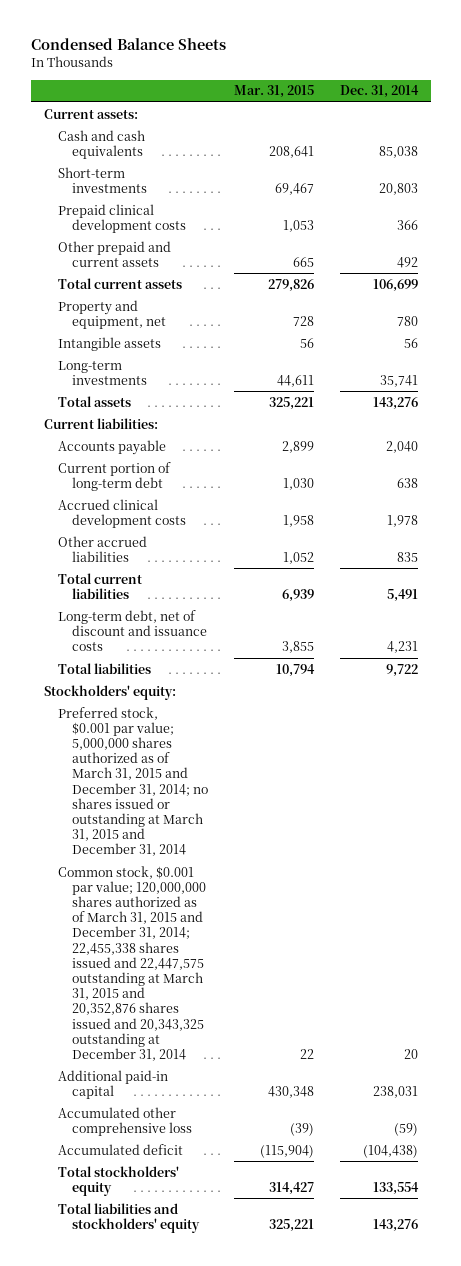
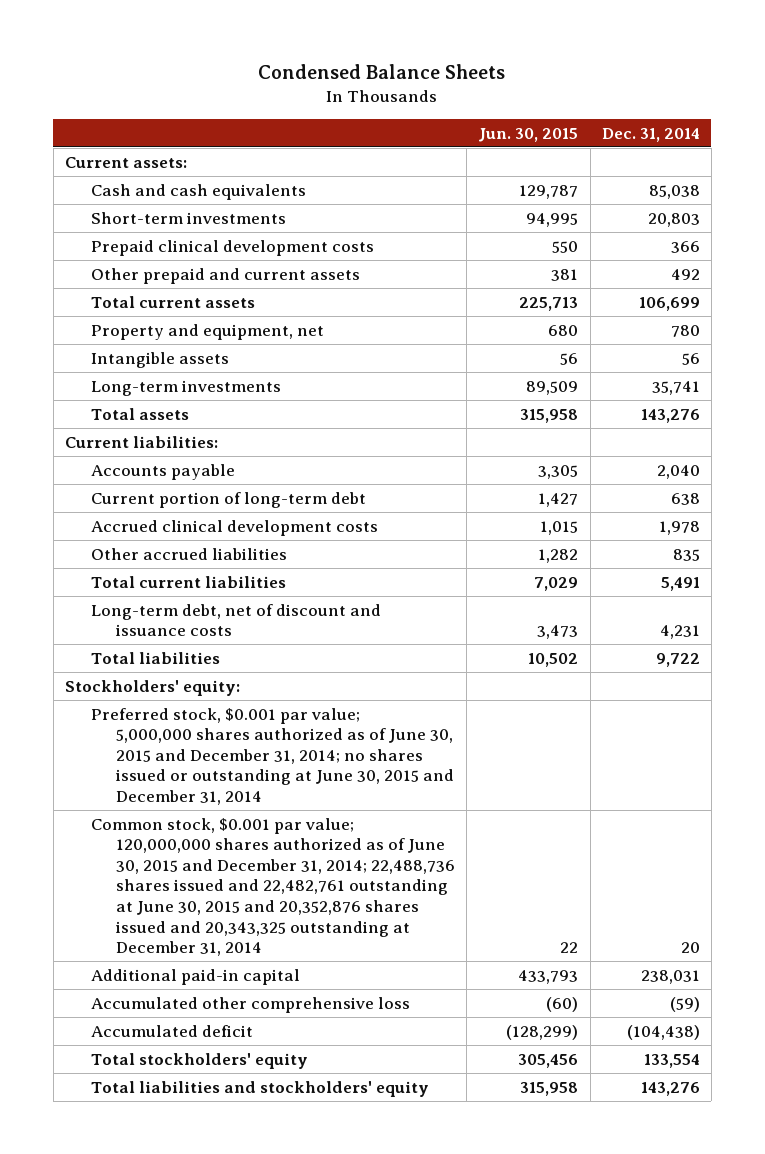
- | Mar. 31, 2015 | Dec. 31, 2014
+ | Jun. 30, 2015 | Dec. 31, 2014
- Preferred stock, $0.001 par value; 5,000,000 shares authorized as of March 31, 2015 and December 31, 2014; no shares issued or outstanding at March 31, 2015 and December 31, 2014
- Common stock, $0.001 par value; 120,000,000 shares authorized as of March 31, 2015 and December 31, 2014; 22,455,338 shares issued and 22,447,575 outstanding at March 31, 2015 and 20,352,876 shares issued and 20,343,325 outstanding at December 31, 2014 | 22 | 20
+ Preferred stock, $0.001 par value; 5,000,000 shares authorized as of June 30, 2015 and December 31, 2014; no shares issued or outstanding at June 30, 2015 and December 31, 2014
+ Common stock, $0.001 par value; 120,000,000 shares authorized as of June 30, 2015 and December 31, 2014; 22,488,736 shares issued and 22,482,761 outstanding at June 30, 2015 and 20,352,876 shares issued and 20,343,325 outstanding at December 31, 2014 | 22 | 20

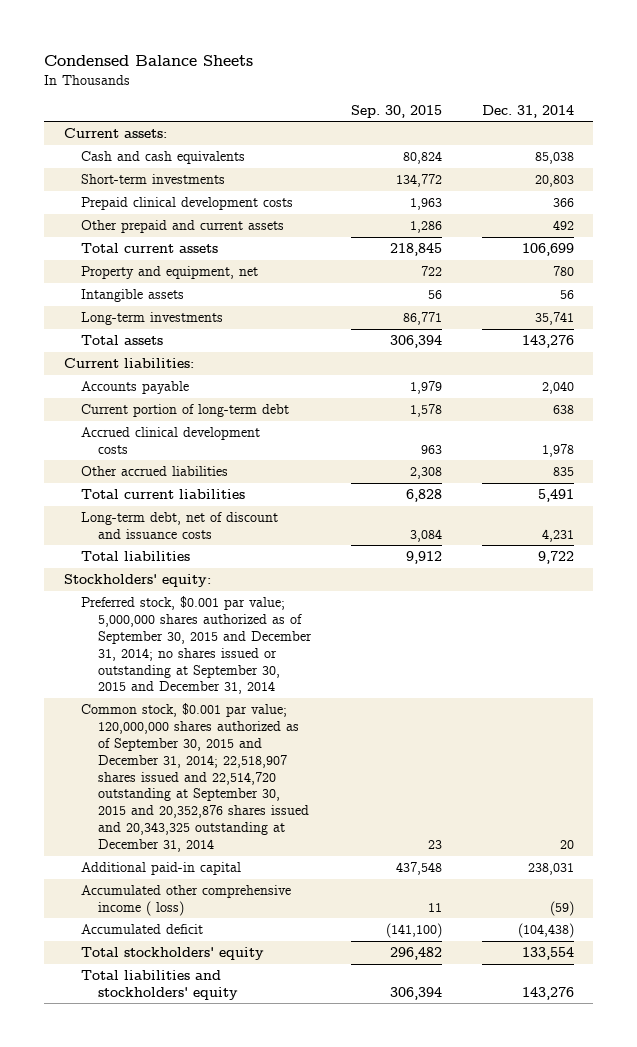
- | Jun. 30, 2015 | Dec. 31, 2014
+ | Sep. 30, 2015 | Dec. 31, 2014
- Preferred stock, $0.001 par value; 5,000,000 shares authorized as of June 30, 2015 and December 31, 2014; no shares issued or outstanding at June 30, 2015 and December 31, 2014
- Common stock, $0.001 par value; 120,000,000 shares authorized as of June 30, 2015 and December 31, 2014; 22,488,736 shares issued and 22,482,761 outstanding at June 30, 2015 and 20,352,876 shares issued and 20,343,325 outstanding at December 31, 2014 | 22 | 20
+ Preferred stock, $0.001 par value; 5,000,000 shares authorized as of September 30, 2015 and December 31, 2014; no shares issued or outstanding at September 30, 2015 and December 31, 2014
+ Common stock, $0.001 par value; 120,000,000 shares authorized as of September 30, 2015 and December 31, 2014; 22,518,907 shares issued and 22,514,720 outstanding at September 30, 2015 and 20,352,876 shares issued and 20,343,325 outstanding at December 31, 2014 | 23 | 20
- Accumulated other comprehensive loss | (60) | (59)
+ Accumulated other comprehensive income ( loss) | 11 | (59)

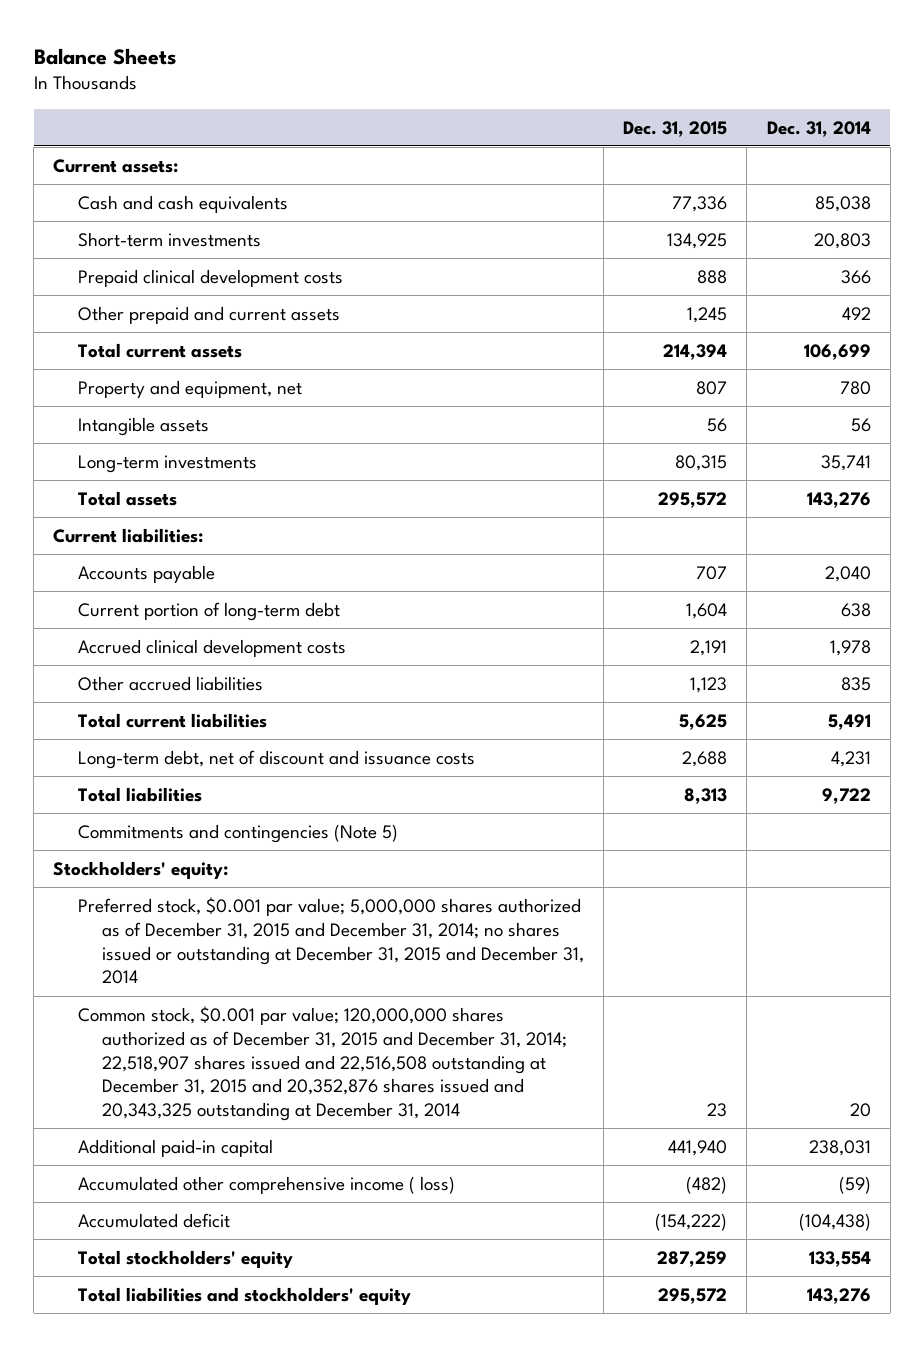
- Condensed Balance Sheets
+ Balance Sheets
- | Sep. 30, 2015 | Dec. 31, 2014
+ | Dec. 31, 2015 | Dec. 31, 2014
+ Commitments and contingencies (Note 5)
- Preferred stock, $0.001 par value; 5,000,000 shares authorized as of September 30, 2015 and December 31, 2014; no shares issued or outstanding at September 30, 2015 and December 31, 2014
- Common stock, $0.001 par value; 120,000,000 shares authorized as of September 30, 2015 and December 31, 2014; 22,518,907 shares issued and 22,514,720 outstanding at September 30, 2015 and 20,352,876 shares issued and 20,343,325 outstanding at December 31, 2014 | 23 | 20
+ Preferred stock, $0.001 par value; 5,000,000 shares authorized as of December 31, 2015 and December 31, 2014; no shares issued or outstanding at December 31, 2015 and December 31, 2014
+ Common stock, $0.001 par value; 120,000,000 shares authorized as of December 31, 2015 and December 31, 2014; 22,518,907 shares issued and 22,516,508 outstanding at December 31, 2015 and 20,352,876 shares issued and 20,343,325 outstanding at December 31, 2014 | 23 | 20

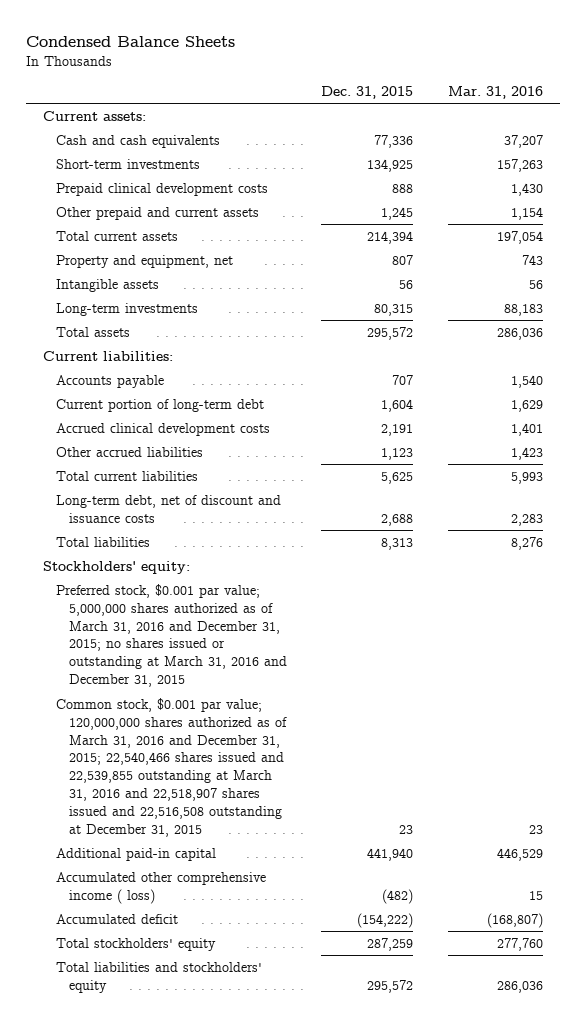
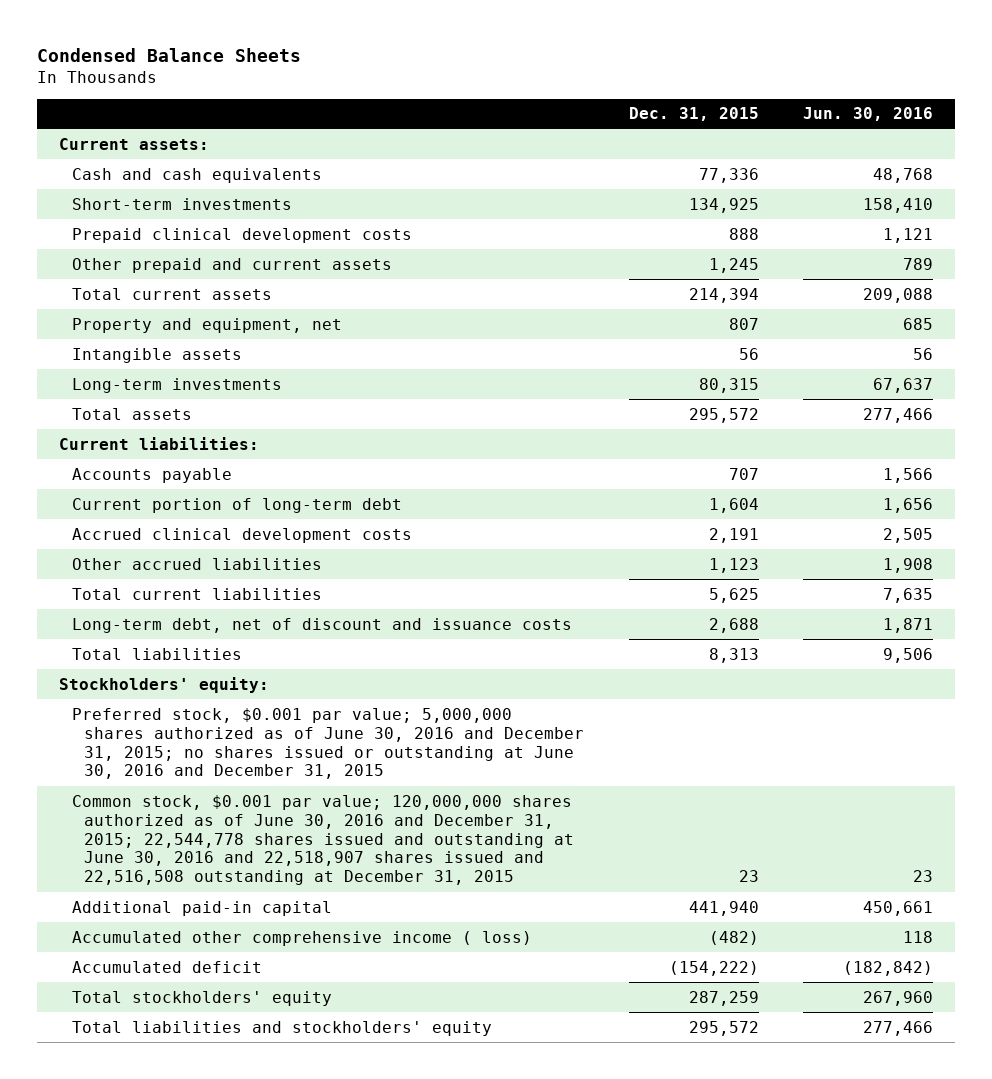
- | Dec. 31, 2015 | Mar. 31, 2016
+ | Dec. 31, 2015 | Jun. 30, 2016
- Preferred stock, $0.001 par value; 5,000,000 shares authorized as of March 31, 2016 and December 31, 2015; no shares issued or outstanding at March 31, 2016 and December 31, 2015
- Common stock, $0.001 par value; 120,000,000 shares authorized as of March 31, 2016 and December 31, 2015; 22,540,466 shares issued and 22,539,855 outstanding at March 31, 2016 and 22,518,907 shares issued and 22,516,508 outstanding at December 31, 2015 | 23 | 23
+ Preferred stock, $0.001 par value; 5,000,000 shares authorized as of June 30, 2016 and December 31, 2015; no shares issued or outstanding at June 30, 2016 and December 31, 2015
+ Common stock, $0.001 par value; 120,000,000 shares authorized as of June 30, 2016 and December 31, 2015; 22,544,778 shares issued and outstanding at June 30, 2016 and 22,518,907 shares issued and 22,516,508 outstanding at December 31, 2015 | 23 | 23

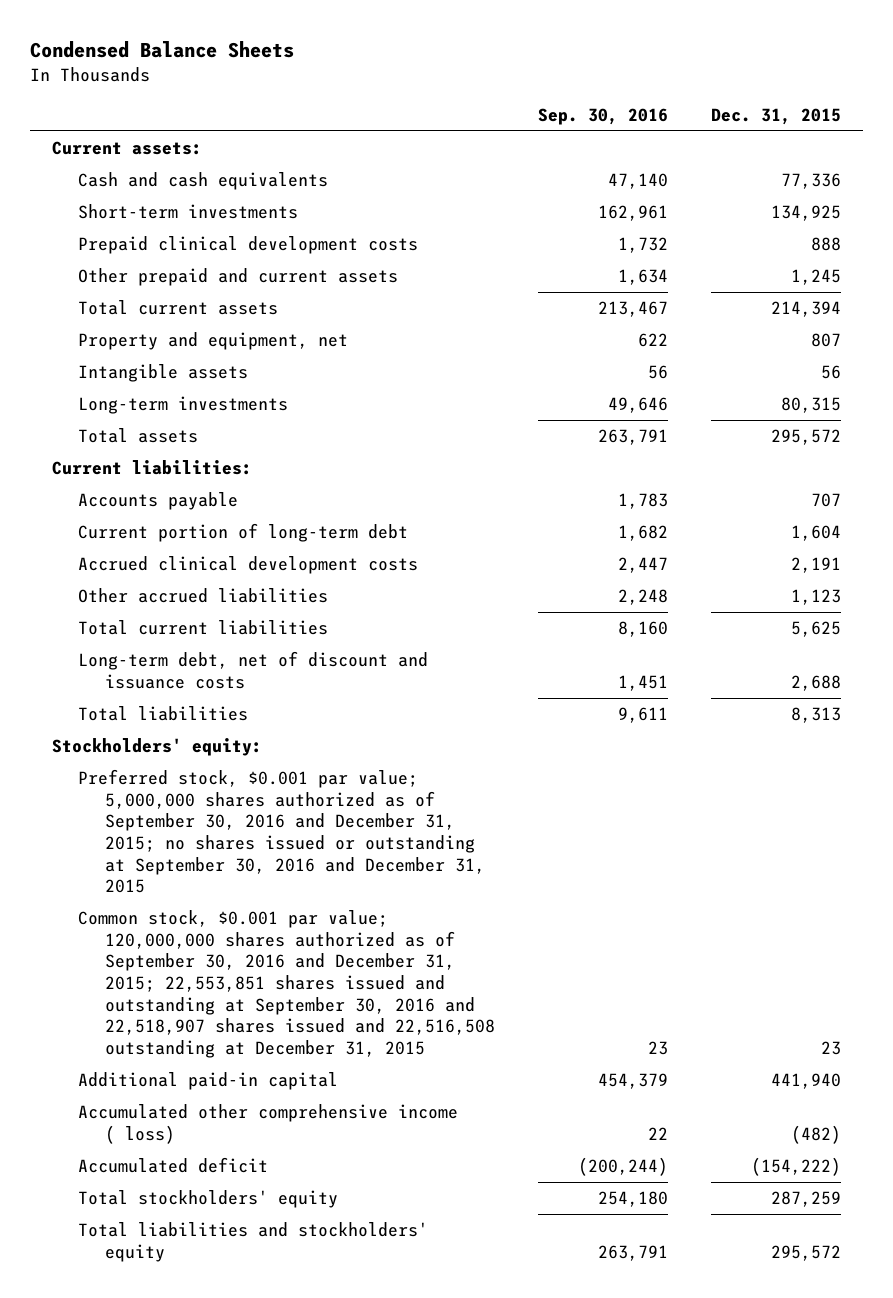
- | Dec. 31, 2015 | Jun. 30, 2016
+ | Sep. 30, 2016 | Dec. 31, 2015
- Preferred stock, $0.001 par value; 5,000,000 shares authorized as of June 30, 2016 and December 31, 2015; no shares issued or outstanding at June 30, 2016 and December 31, 2015
- Common stock, $0.001 par value; 120,000,000 shares authorized as of June 30, 2016 and December 31, 2015; 22,544,778 shares issued and outstanding at June 30, 2016 and 22,518,907 shares issued and 22,516,508 outstanding at December 31, 2015 | 23 | 23
+ Preferred stock, $0.001 par value; 5,000,000 shares authorized as of September 30, 2016 and December 31, 2015; no shares issued or outstanding at September 30, 2016 and December 31, 2015
+ Common stock, $0.001 par value; 120,000,000 shares authorized as of September 30, 2016 and December 31, 2015; 22,553,851 shares issued and outstanding at September 30, 2016 and 22,518,907 shares issued and 22,516,508 outstanding at December 31, 2015 | 23 | 23

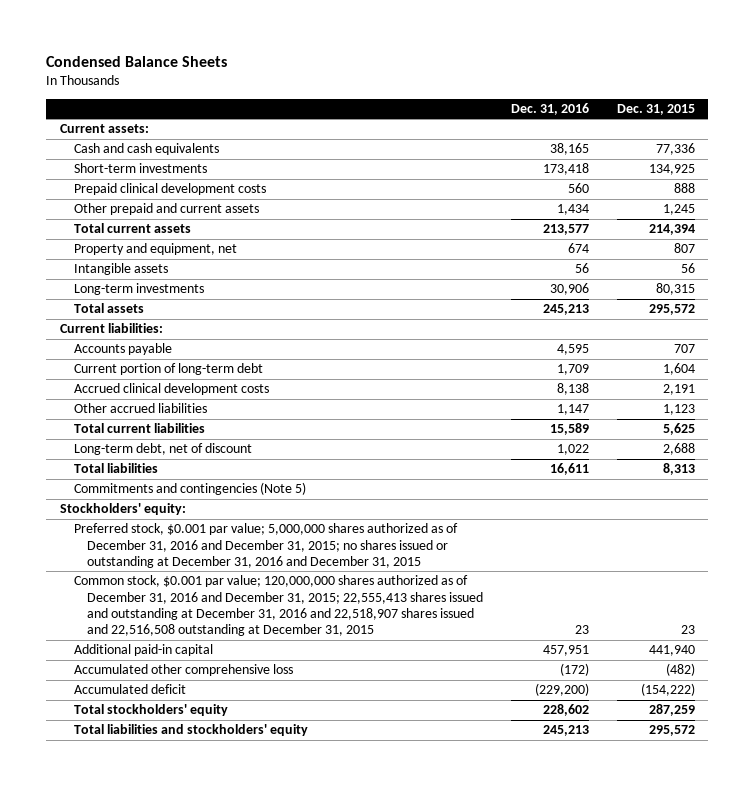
- | Sep. 30, 2016 | Dec. 31, 2015
+ | Dec. 31, 2016 | Dec. 31, 2015
- Long-term debt, net of discount and issuance costs | 1,451 | 2,688
+ Long-term debt, net of discount | 1,022 | 2,688
+ Commitments and contingencies (Note 5)
- Preferred stock, $0.001 par value; 5,000,000 shares authorized as of September 30, 2016 and December 31, 2015; no shares issued or outstanding at September 30, 2016 and December 31, 2015
- Common stock, $0.001 par value; 120,000,000 shares authorized as of September 30, 2016 and December 31, 2015; 22,553,851 shares issued and outstanding at September 30, 2016 and 22,518,907 shares issued and 22,516,508 outstanding at December 31, 2015 | 23 | 23
+ Preferred stock, $0.001 par value; 5,000,000 shares authorized as of December 31, 2016 and December 31, 2015; no shares issued or outstanding at December 31, 2016 and December 31, 2015
+ Common stock, $0.001 par value; 120,000,000 shares authorized as of December 31, 2016 and December 31, 2015; 22,555,413 shares issued and outstanding at December 31, 2016 and 22,518,907 shares issued and 22,516,508 outstanding at December 31, 2015 | 23 | 23
- Accumulated other comprehensive income ( loss) | 22 | (482)
+ Accumulated other comprehensive loss | (172) | (482)

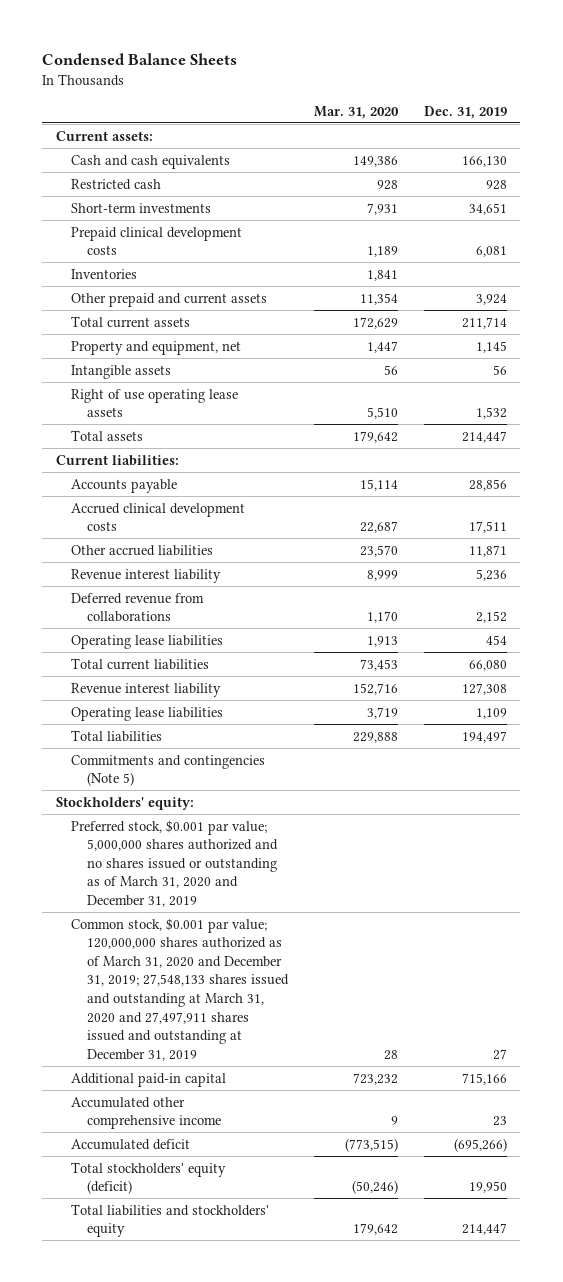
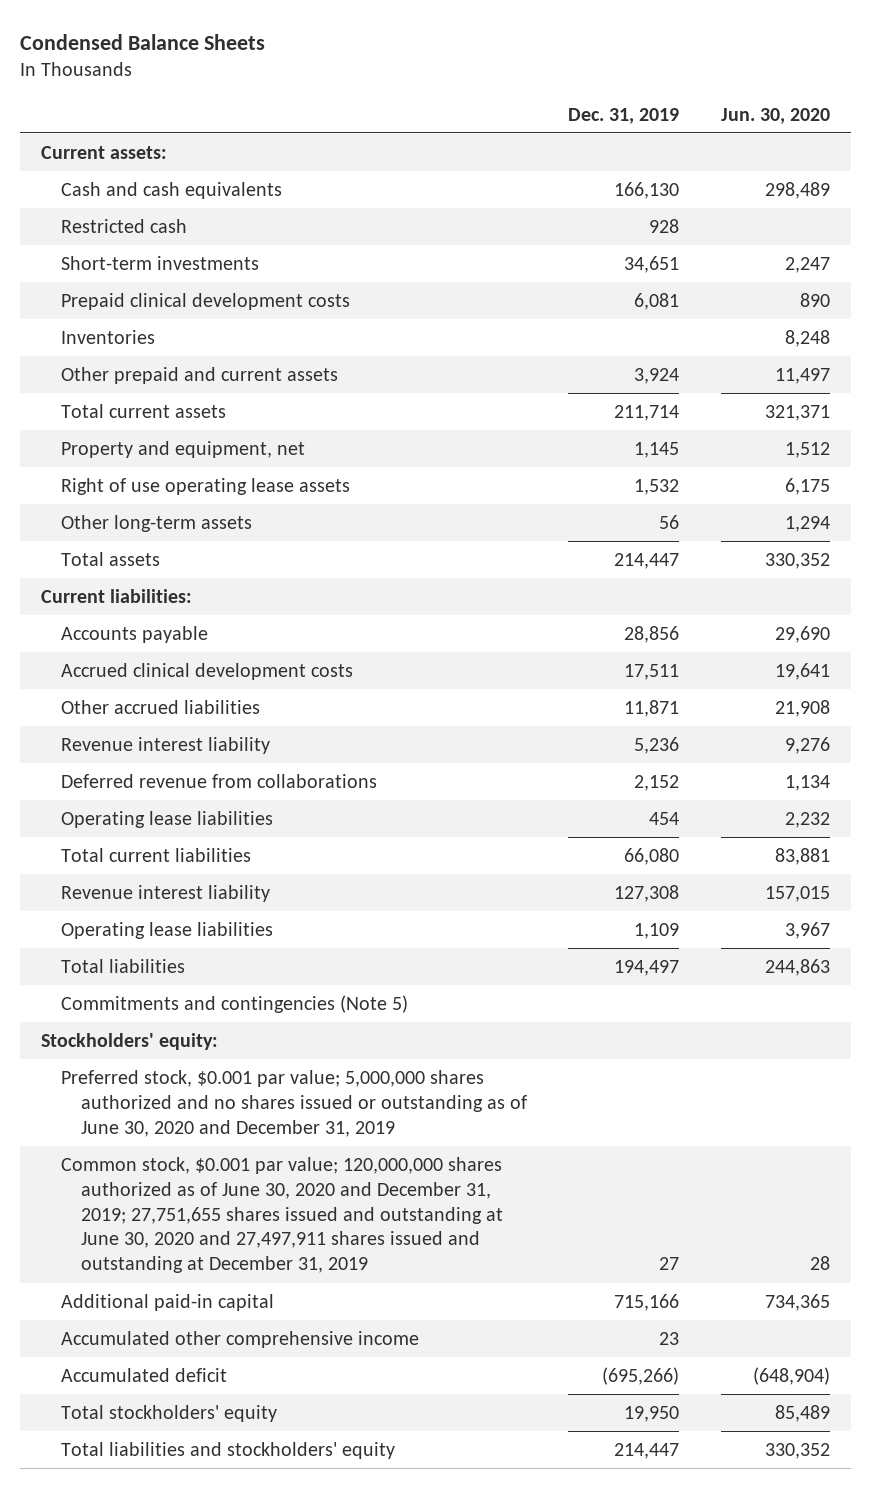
- | Mar. 31, 2020 | Dec. 31, 2019
+ | Dec. 31, 2019 | Jun. 30, 2020
- Intangible assets | 56 | 56
+ Other long-term assets | 56 | 1,294
- Preferred stock, $0.001 par value; 5,000,000 shares authorized and no shares issued or outstanding as of March 31, 2020 and December 31, 2019
- Common stock, $0.001 par value; 120,000,000 shares authorized as of March 31, 2020 and December 31, 2019; 27,548,133 shares issued and outstanding at March 31, 2020 and 27,497,911 shares issued and outstanding at December 31, 2019 | 28 | 27
+ Preferred stock, $0.001 par value; 5,000,000 shares authorized and no shares issued or outstanding as of June 30, 2020 and December 31, 2019
+ Common stock, $0.001 par value; 120,000,000 shares authorized as of June 30, 2020 and December 31, 2019; 27,751,655 shares issued and outstanding at June 30, 2020 and 27,497,911 shares issued and outstanding at December 31, 2019 | 27 | 28
- Total stockholders' equity (deficit) | (50,246) | 19,950
+ Total stockholders' equity | 19,950 | 85,489

